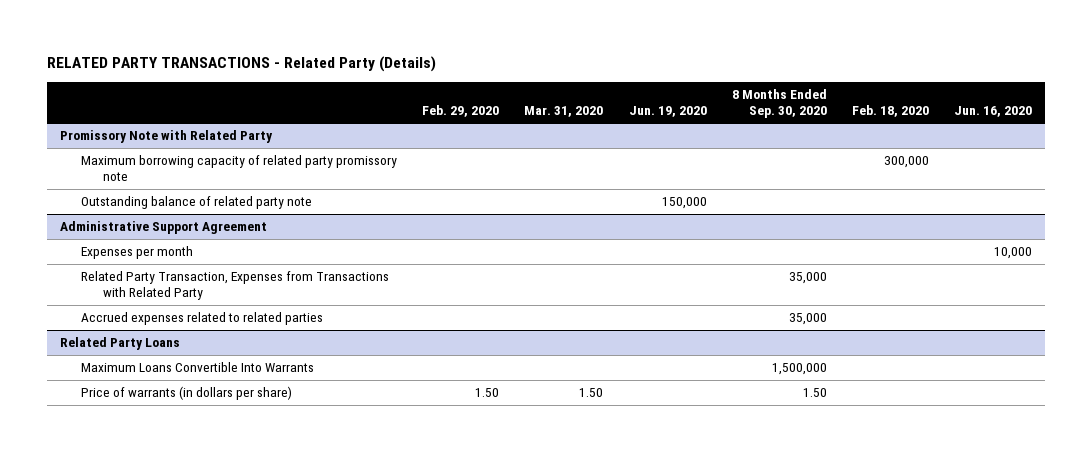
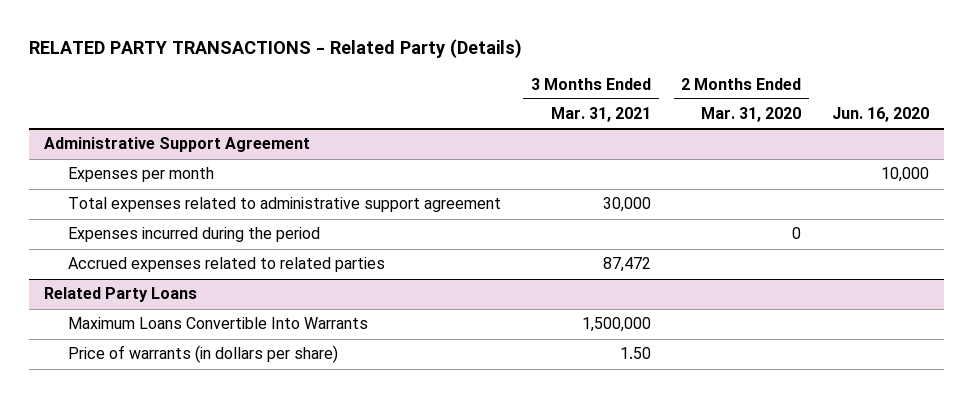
- | Feb. 29, 2020 | Mar. 31, 2020 | Jun. 19, 2020 | 8 Months Ended Sep. 30, 2020 | Feb. 18, 2020 | Jun. 16, 2020
+ | 3 Months Ended Mar. 31, 2021 | 2 Months Ended Mar. 31, 2020 | Jun. 16, 2020
- Promissory Note with Related Party
- Maximum borrowing capacity of related party promissory note | | | | | 300,000 |
- Outstanding balance of related party note | | | 150,000 | | |
@ Administrative Support Agreement
- Related Party Transaction, Expenses from Transactions with Related Party | | | | 35,000 | |
+ Total expenses related to administrative support agreement | 30,000 | |
+ Expenses incurred during the period | | 0 |

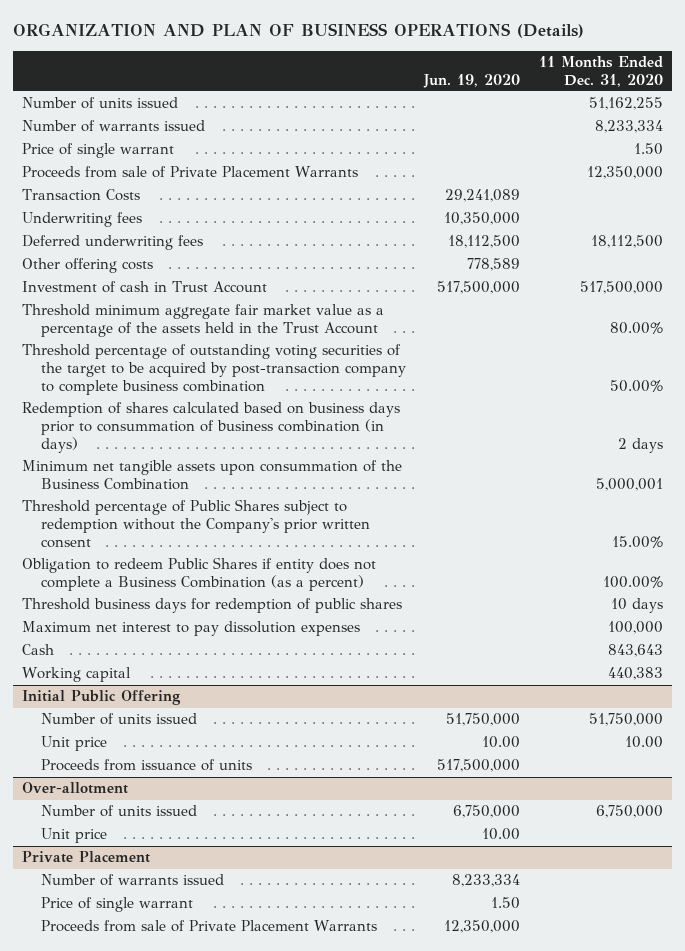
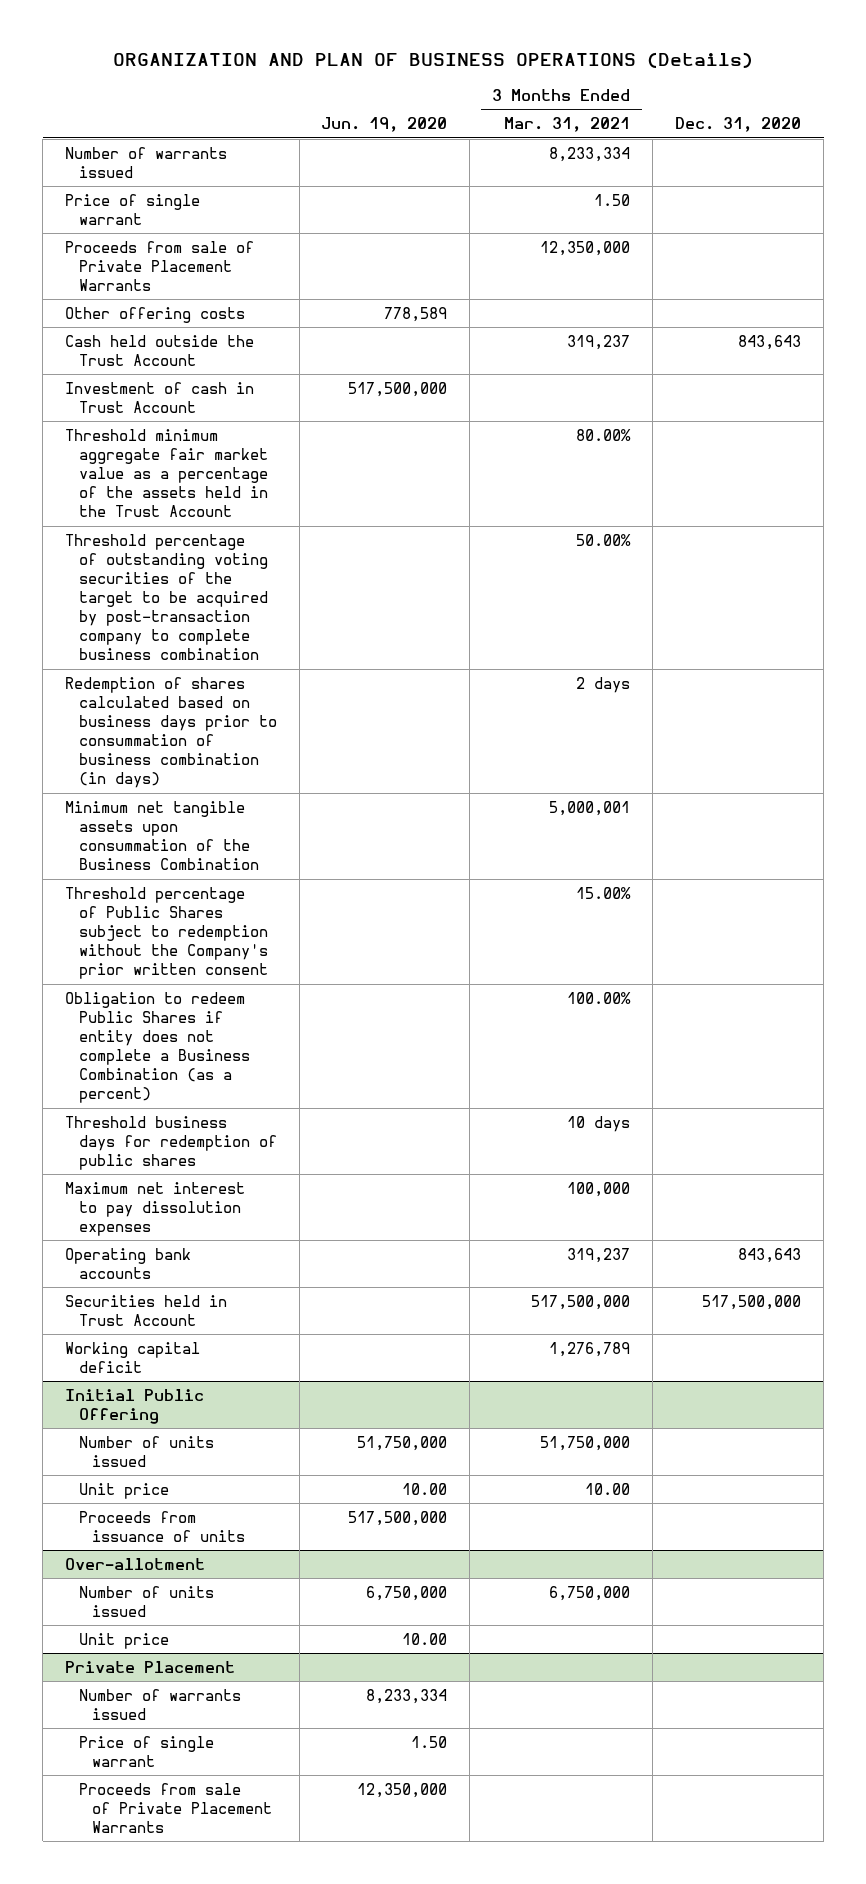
- | Jun. 19, 2020 | 11 Months Ended Dec. 31, 2020
+ | Jun. 19, 2020 | 3 Months Ended Mar. 31, 2021 | Dec. 31, 2020
- Number of units issued | | 51,162,255
- Transaction Costs | 29,241,089 |
- Underwriting fees | 10,350,000 |
- Deferred underwriting fees | 18,112,500 | 18,112,500
+ Cash held outside the Trust Account | | 319,237 | 843,643
- Cash | | 843,643
- Working capital | | 440,383
+ Operating bank accounts | | 319,237 | 843,643
+ Securities held in Trust Account | | 517,500,000 | 517,500,000
+ Working capital deficit | | 1,276,789 |

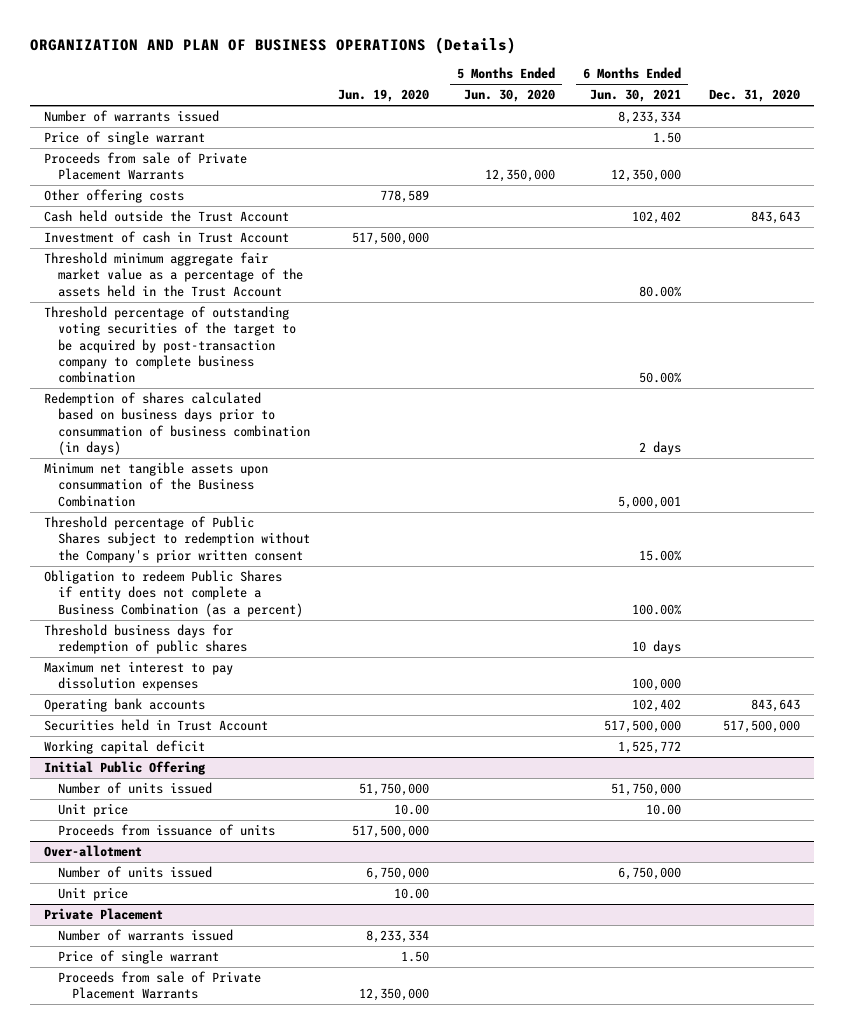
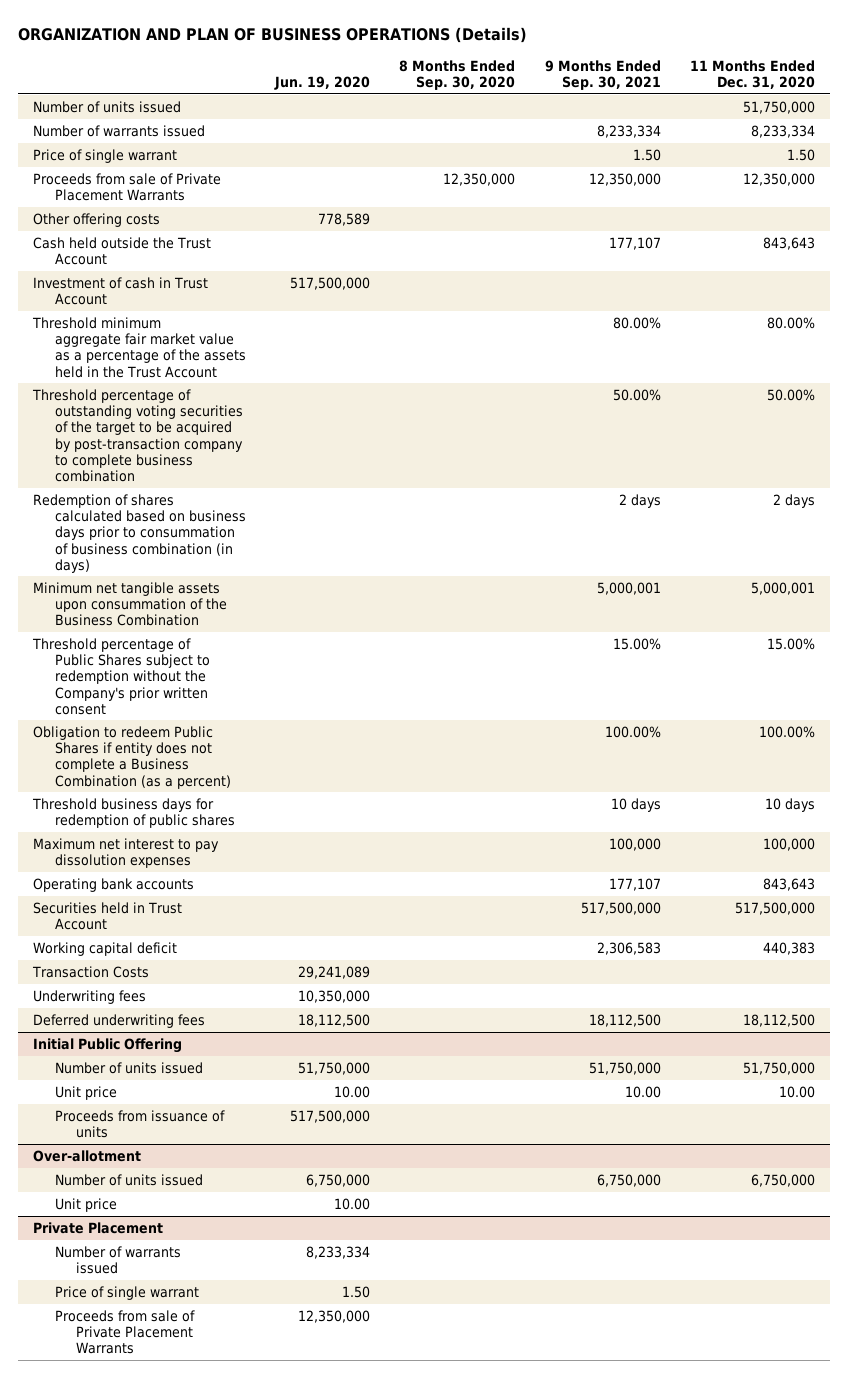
- | Jun. 19, 2020 | 5 Months Ended Jun. 30, 2020 | 6 Months Ended Jun. 30, 2021 | Dec. 31, 2020
+ | Jun. 19, 2020 | 8 Months Ended Sep. 30, 2020 | 9 Months Ended Sep. 30, 2021 | 11 Months Ended Dec. 31, 2020
+ Number of units issued | | | | 51,750,000
+ Transaction Costs | 29,241,089 | | |
+ Underwriting fees | 10,350,000 | | |
+ Deferred underwriting fees | 18,112,500 | | 18,112,500 | 18,112,500

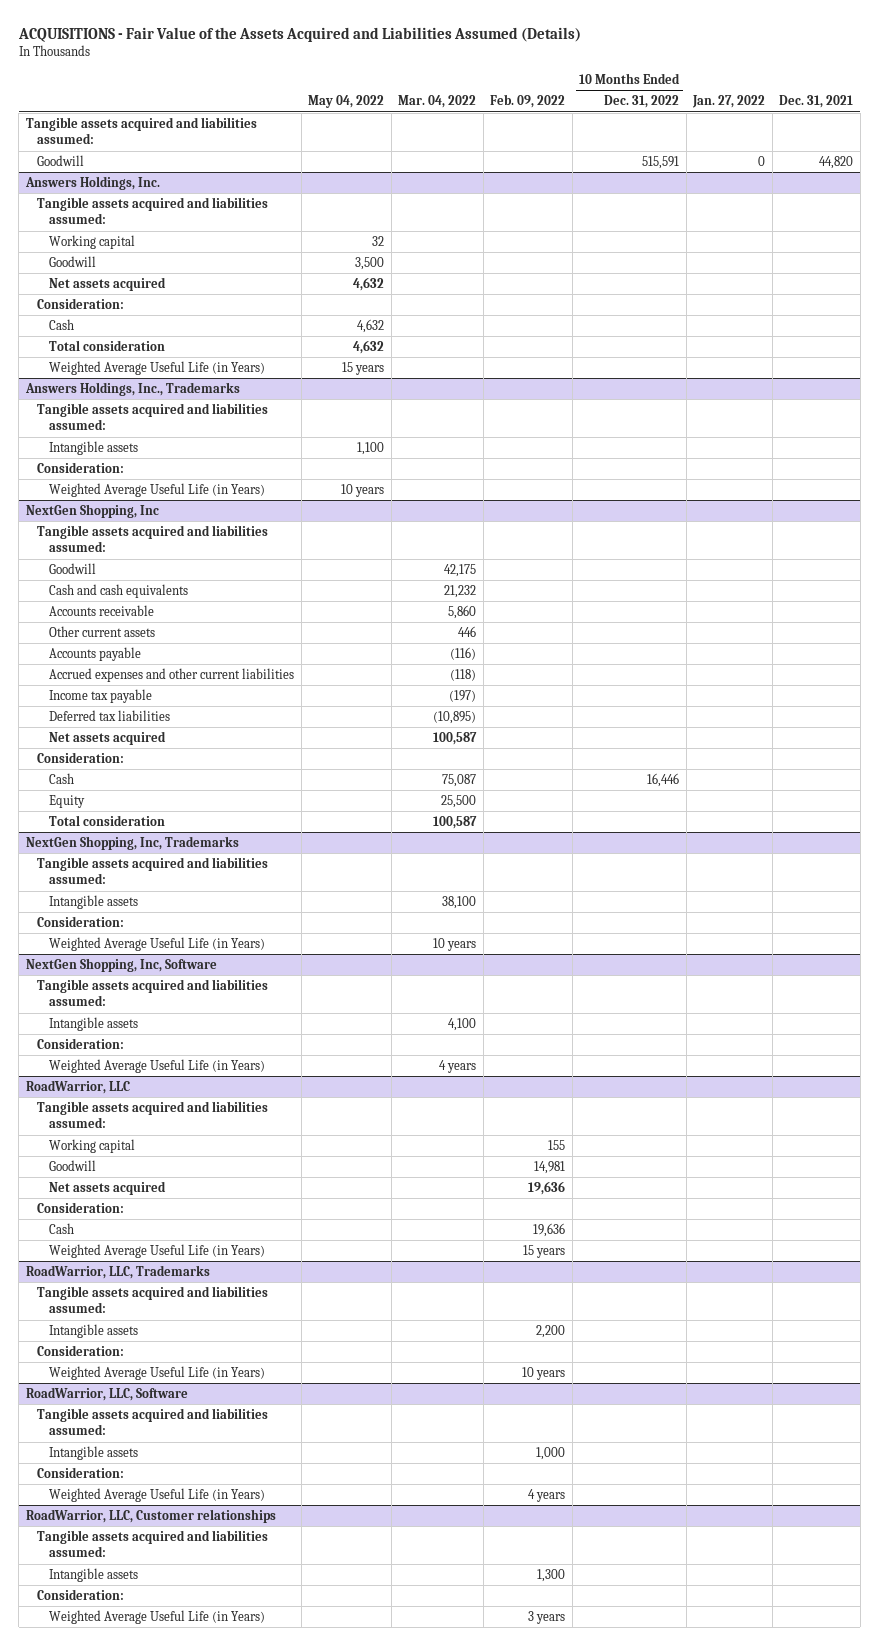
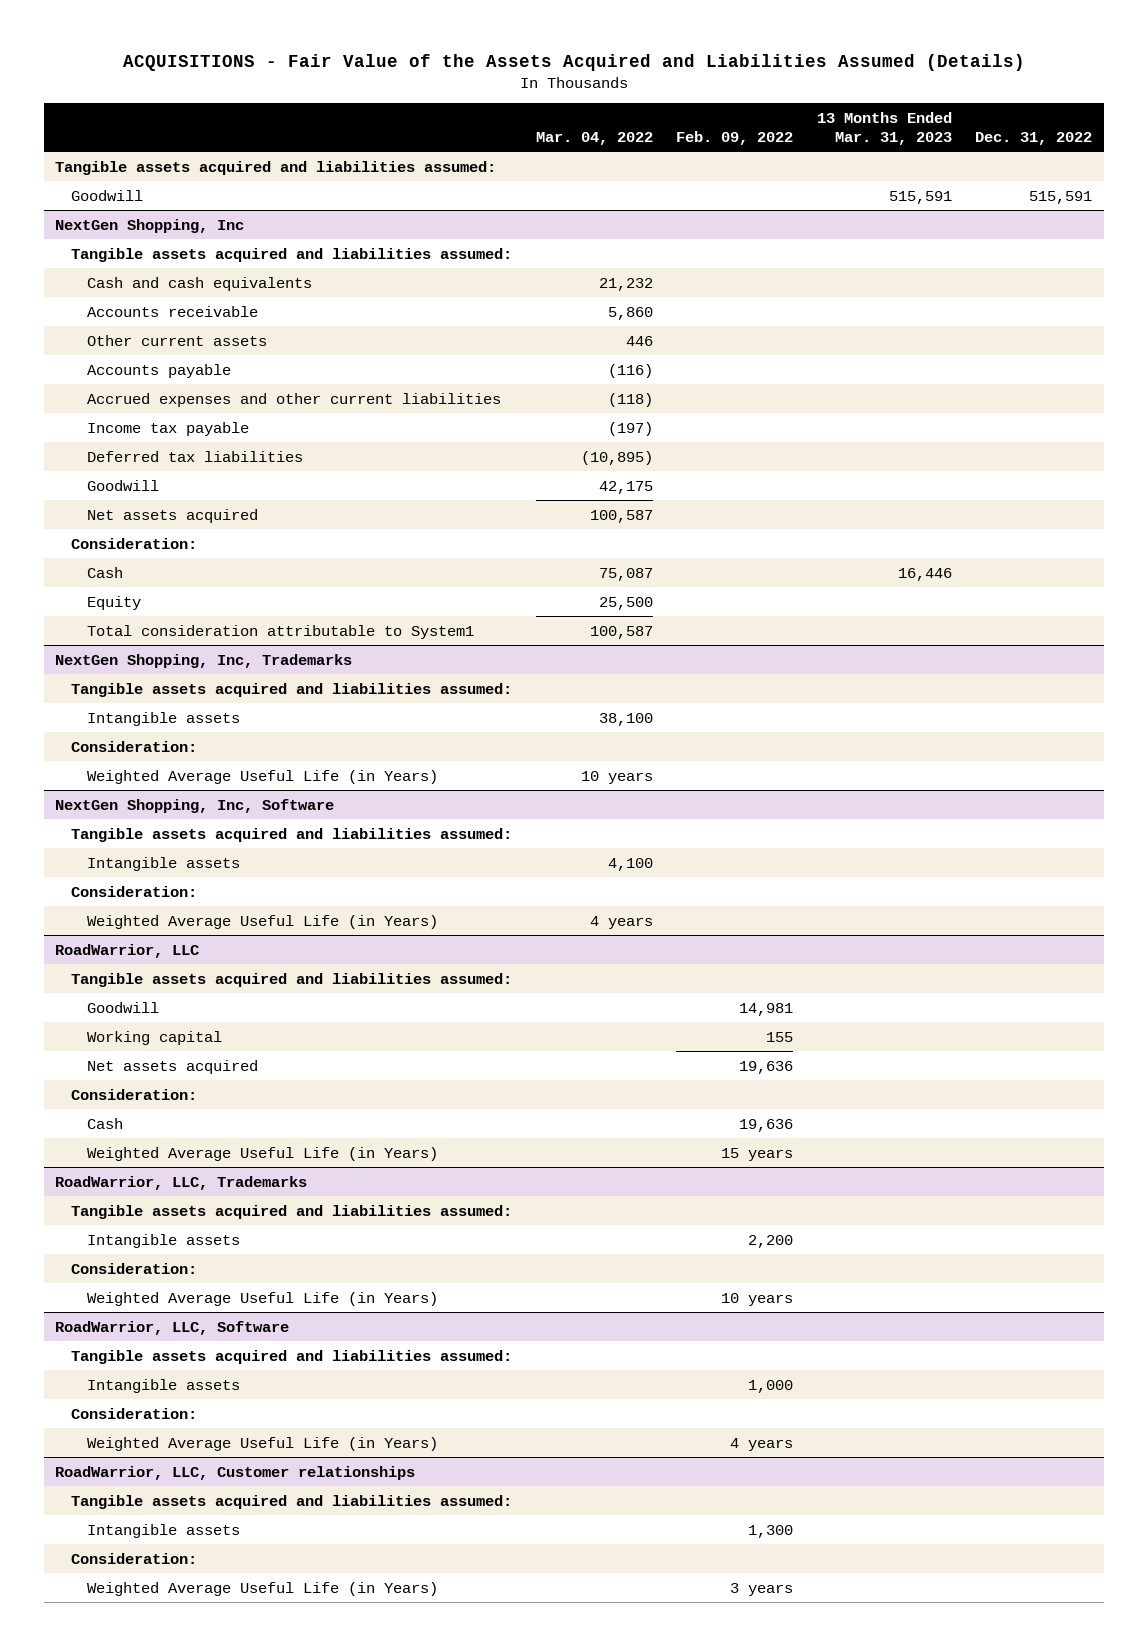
- | May 04, 2022 | Mar. 04, 2022 | Feb. 09, 2022 | 10 Months Ended Dec. 31, 2022 | Jan. 27, 2022 | Dec. 31, 2021
+ | Mar. 04, 2022 | Feb. 09, 2022 | 13 Months Ended Mar. 31, 2023 | Dec. 31, 2022
- Answers Holdings, Inc.
- Tangible assets acquired and liabilities assumed:
- Working capital | 32 | | | | |
- Goodwill | 3,500 | | | | |
- Net assets acquired | 4,632 | | | | |
- Consideration:
- Cash | 4,632 | | | | |
- Total consideration | 4,632 | | | | |
- Weighted Average Useful Life (in Years) | 15 years | | | | |
- Answers Holdings, Inc., Trademarks
- Tangible assets acquired and liabilities assumed:
- Intangible assets | 1,100 | | | | |
- Consideration:
- Weighted Average Useful Life (in Years) | 10 years | | | | |
@ NextGen Shopping, Inc
moved down: Goodwill | 42,175 | | |
- Total consideration | | 100,587 | | | |
+ Total consideration attributable to System1 | 100,587 | | |
@ RoadWarrior, LLC
moved down: Working capital | | 155 | |

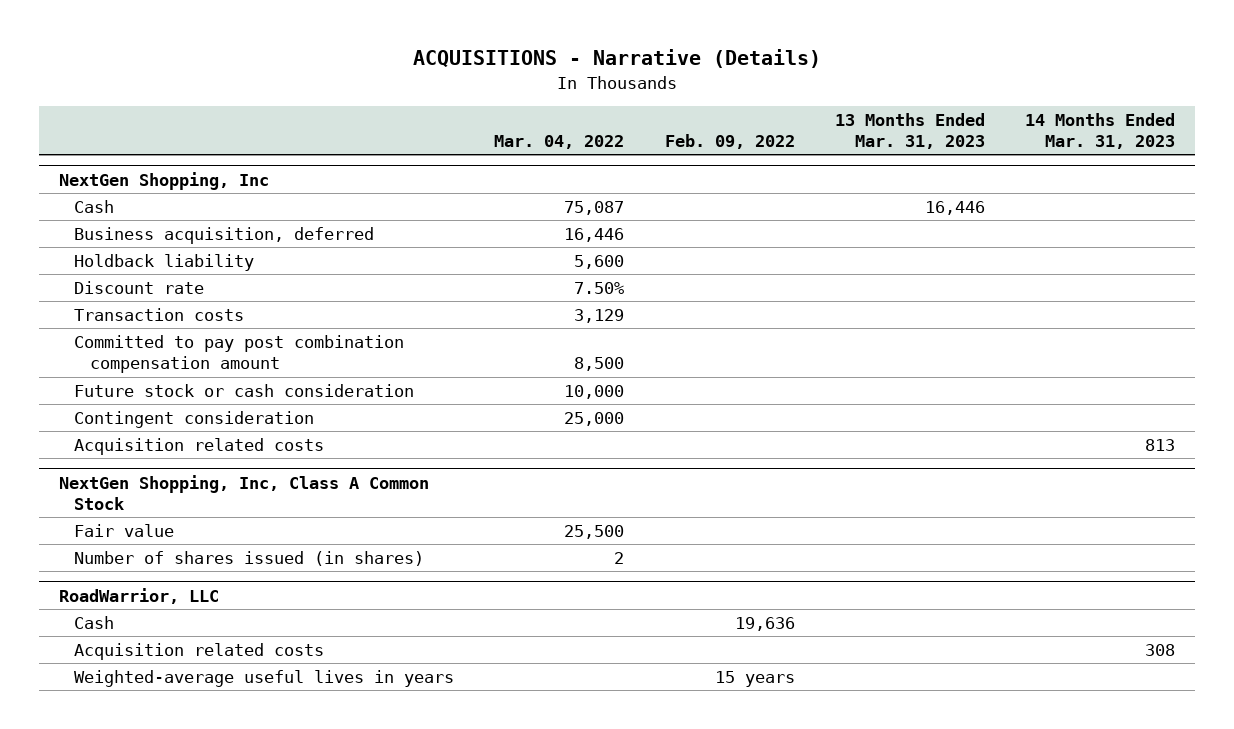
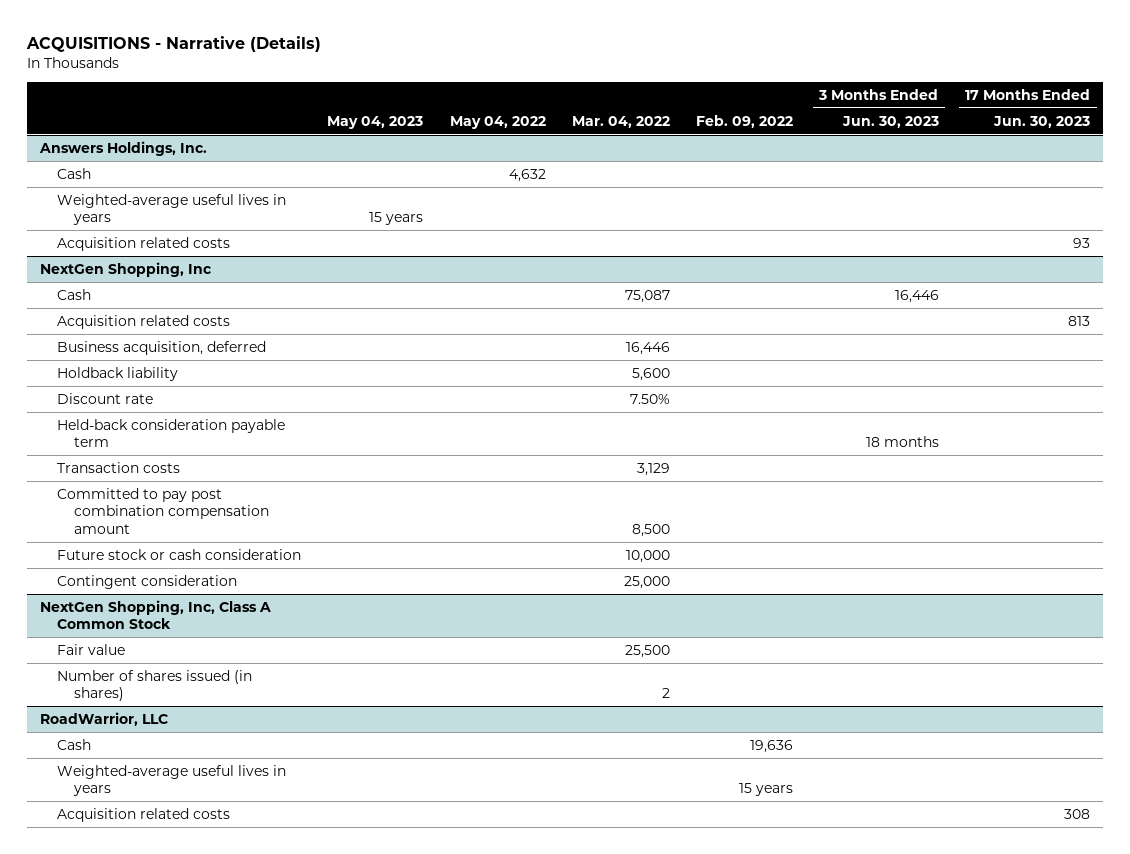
- | Mar. 04, 2022 | Feb. 09, 2022 | 13 Months Ended Mar. 31, 2023 | 14 Months Ended Mar. 31, 2023
+ | May 04, 2023 | May 04, 2022 | Mar. 04, 2022 | Feb. 09, 2022 | 3 Months Ended Jun. 30, 2023 | 17 Months Ended Jun. 30, 2023
+ Answers Holdings, Inc.
+ Cash | | 4,632 | | | |
+ Weighted-average useful lives in years | 15 years | | | | |
+ Acquisition related costs | | | | | | 93
@ NextGen Shopping, Inc
moved up: Acquisition related costs | | | | | | 813
+ Held-back consideration payable term | | | | | 18 months |
@ RoadWarrior, LLC
moved down: Acquisition related costs | | | | | | 308

